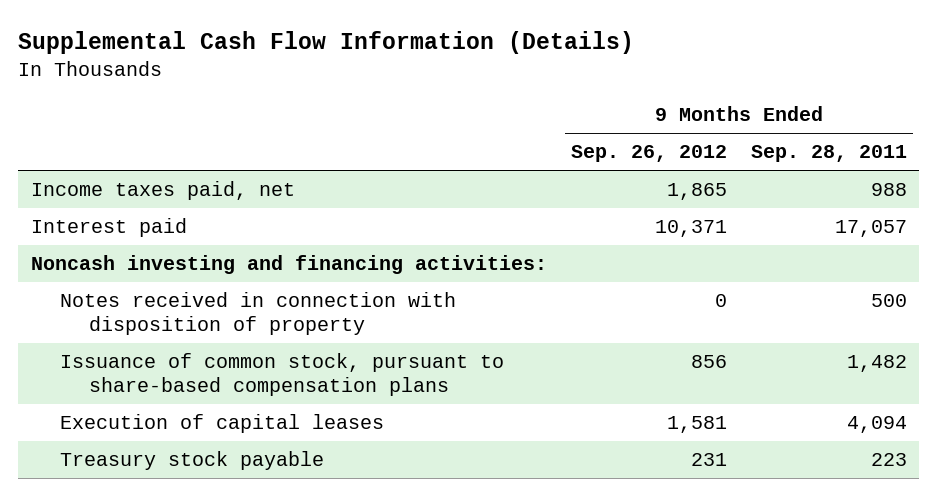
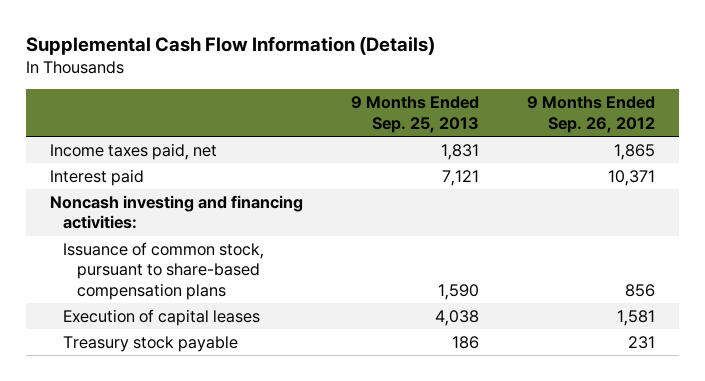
- | 9 Months Ended Sep. 26, 2012 | 9 Months Ended Sep. 28, 2011
+ | 9 Months Ended Sep. 25, 2013 | 9 Months Ended Sep. 26, 2012
- Notes received in connection with disposition of property | 0 | 500

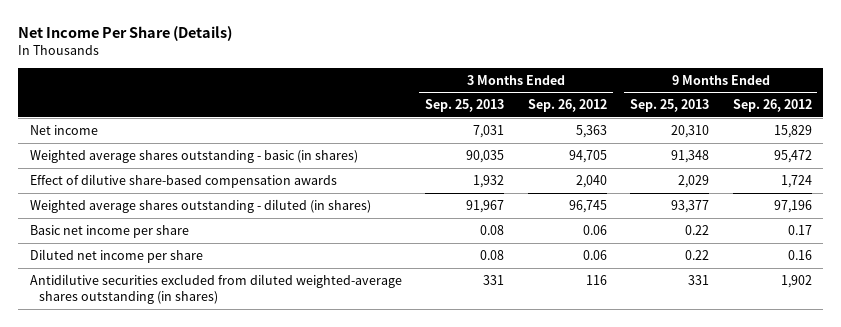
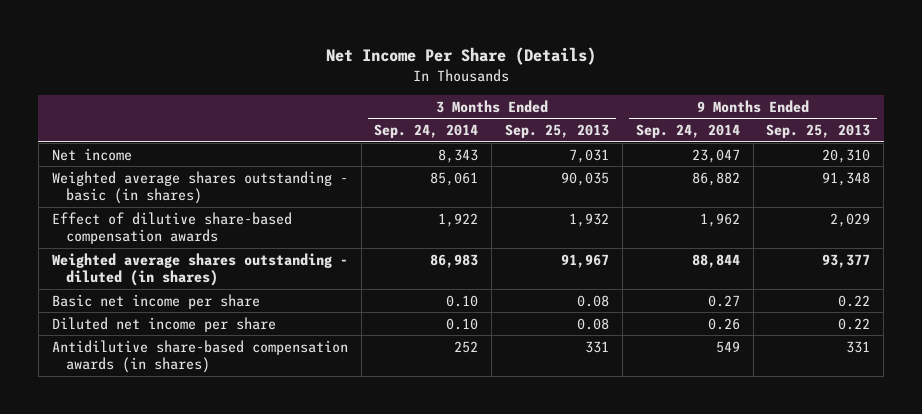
- | 3 Months Ended Sep. 25, 2013 | 3 Months Ended Sep. 26, 2012 | 9 Months Ended Sep. 25, 2013 | 9 Months Ended Sep. 26, 2012
+ | 3 Months Ended Sep. 24, 2014 | 3 Months Ended Sep. 25, 2013 | 9 Months Ended Sep. 24, 2014 | 9 Months Ended Sep. 25, 2013
- Antidilutive securities excluded from diluted weighted-average shares outstanding (in shares) | 331 | 116 | 331 | 1,902
+ Antidilutive share-based compensation awards (in shares) | 252 | 331 | 549 | 331

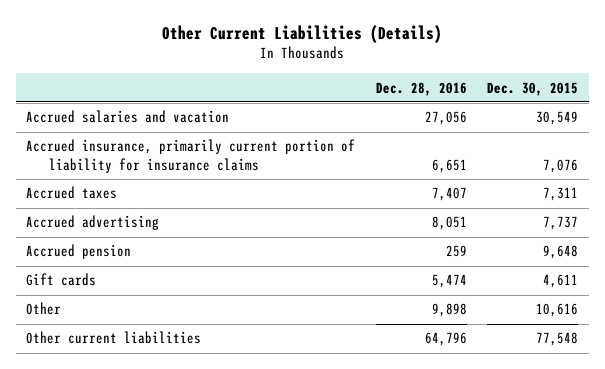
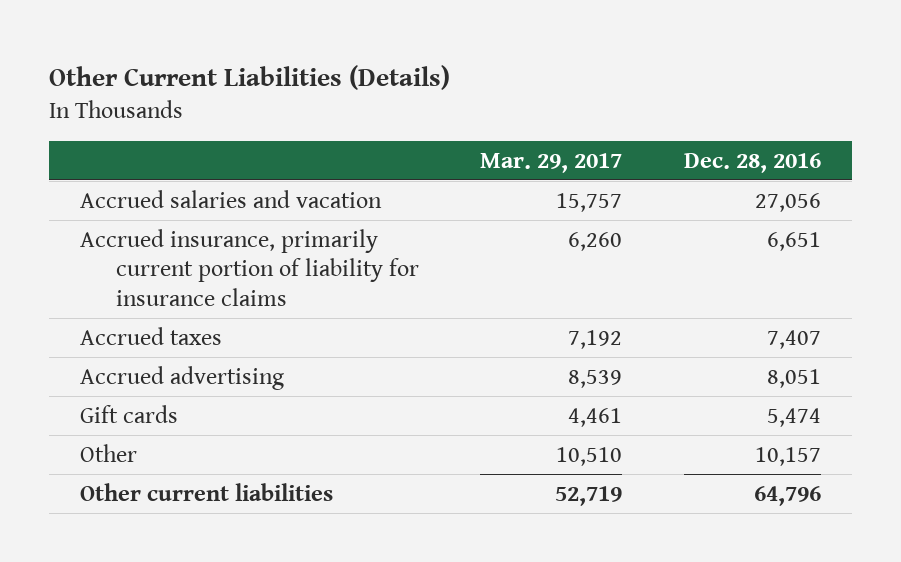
- | Dec. 28, 2016 | Dec. 30, 2015
+ | Mar. 29, 2017 | Dec. 28, 2016
- Accrued pension | 259 | 9,648
- Other | 9,898 | 10,616
+ Other | 10,510 | 10,157

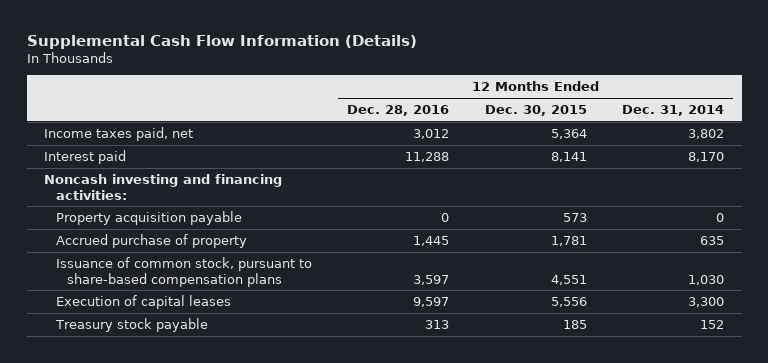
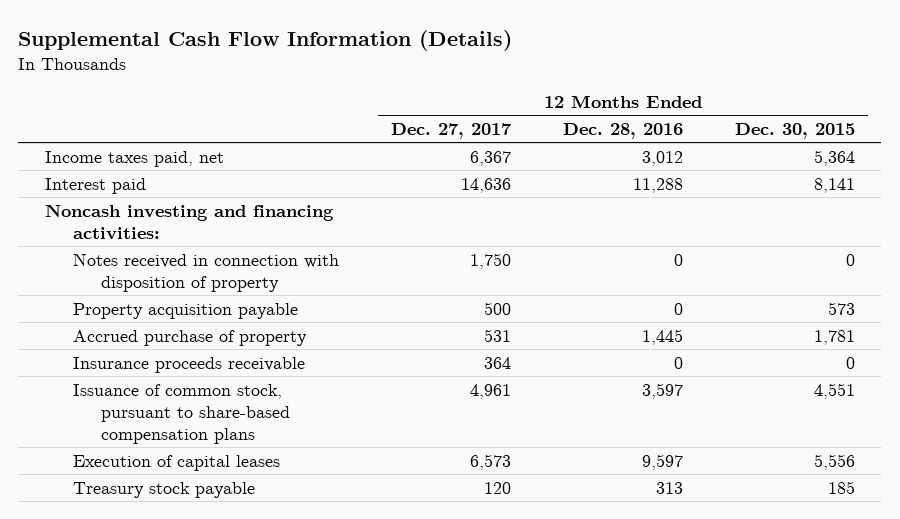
- | 12 Months Ended Dec. 28, 2016 | 12 Months Ended Dec. 30, 2015 | 12 Months Ended Dec. 31, 2014
+ | 12 Months Ended Dec. 27, 2017 | 12 Months Ended Dec. 28, 2016 | 12 Months Ended Dec. 30, 2015
+ Notes received in connection with disposition of property | 1,750 | 0 | 0
+ Insurance proceeds receivable | 364 | 0 | 0

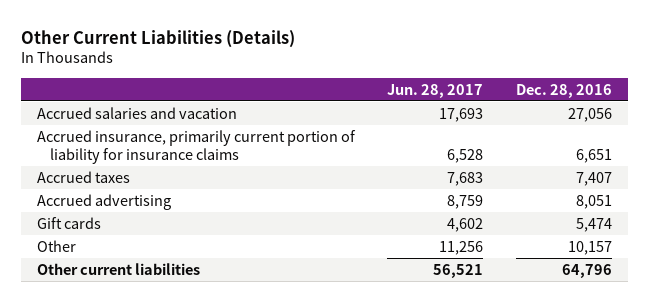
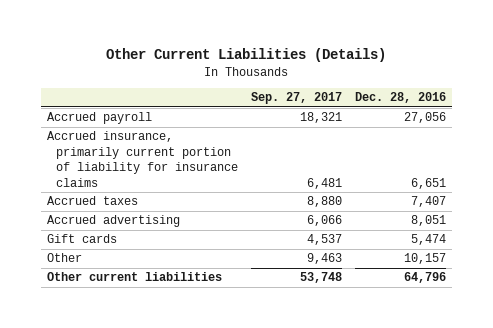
- | Jun. 28, 2017 | Dec. 28, 2016
+ | Sep. 27, 2017 | Dec. 28, 2016
- Accrued salaries and vacation | 17,693 | 27,056
+ Accrued payroll | 18,321 | 27,056

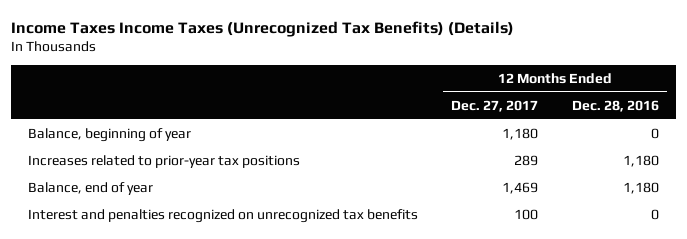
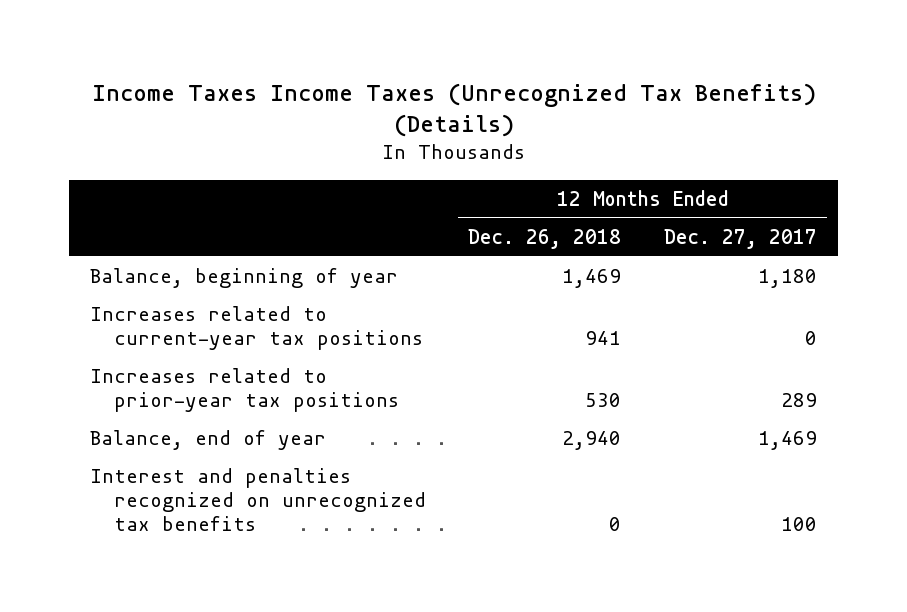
- | 12 Months Ended Dec. 27, 2017 | 12 Months Ended Dec. 28, 2016
+ | 12 Months Ended Dec. 26, 2018 | 12 Months Ended Dec. 27, 2017
+ Increases related to current-year tax positions | 941 | 0

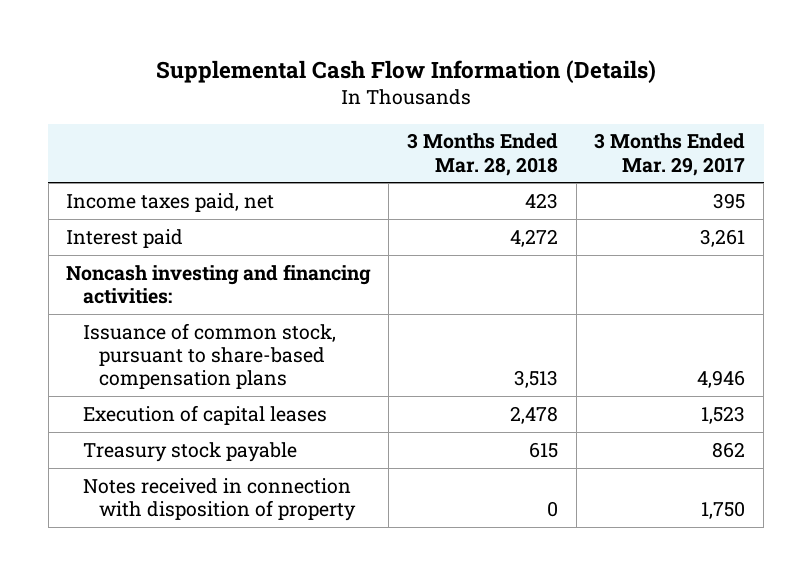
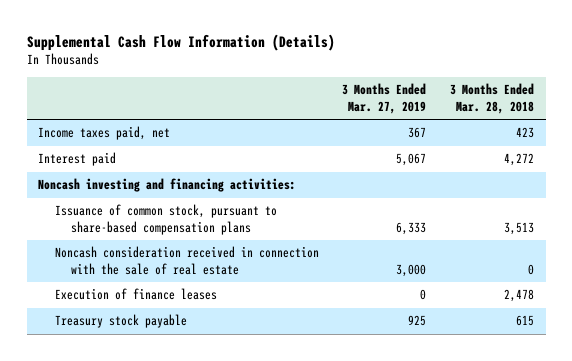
- | 3 Months Ended Mar. 28, 2018 | 3 Months Ended Mar. 29, 2017
+ | 3 Months Ended Mar. 27, 2019 | 3 Months Ended Mar. 28, 2018
- Execution of capital leases | 2,478 | 1,523
+ Noncash consideration received in connection with the sale of real estate | 3,000 | 0
+ Execution of finance leases | 0 | 2,478
- Notes received in connection with disposition of property | 0 | 1,750

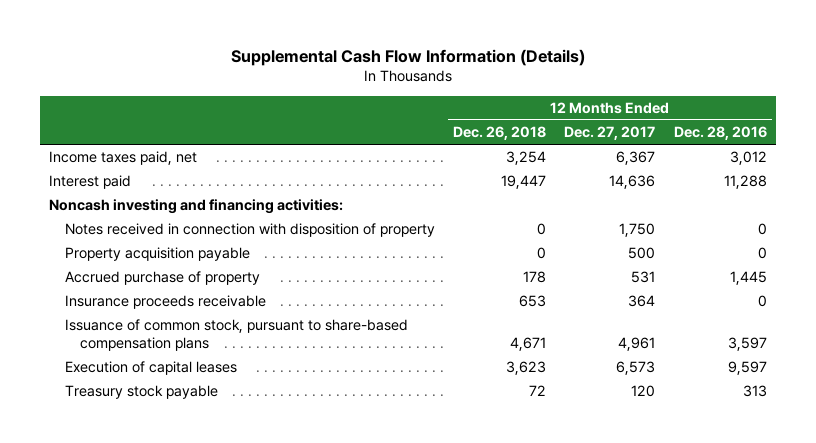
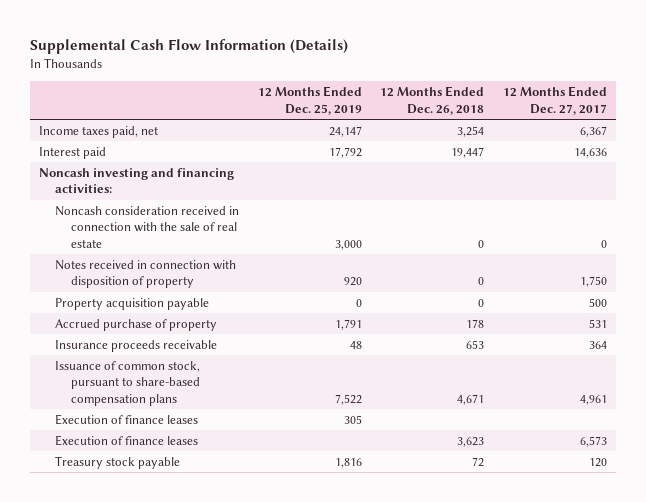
- | 12 Months Ended Dec. 26, 2018 | 12 Months Ended Dec. 27, 2017 | 12 Months Ended Dec. 28, 2016
+ | 12 Months Ended Dec. 25, 2019 | 12 Months Ended Dec. 26, 2018 | 12 Months Ended Dec. 27, 2017
+ Noncash consideration received in connection with the sale of real estate | 3,000 | 0 | 0
- Execution of capital leases | 3,623 | 6,573 | 9,597
+ Execution of finance leases | 305 | |
+ Execution of finance leases | | 3,623 | 6,573

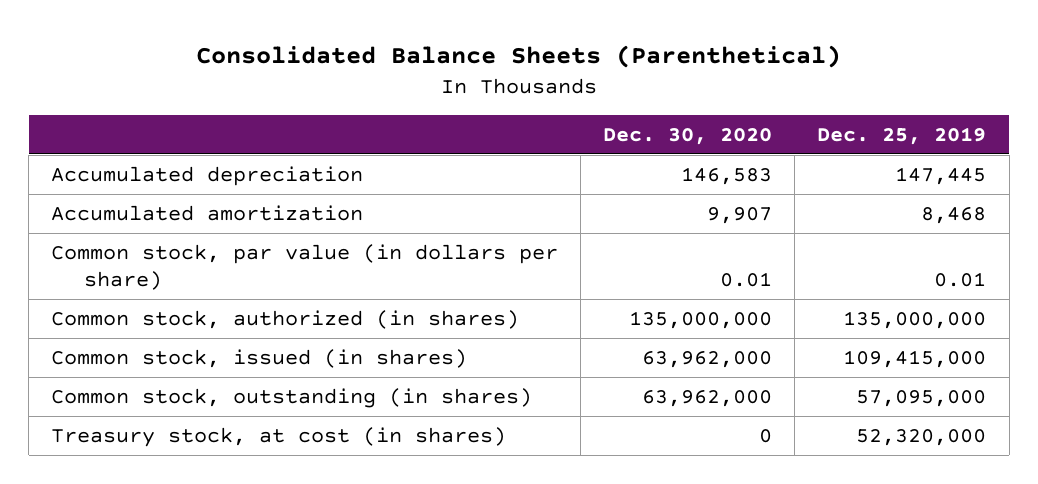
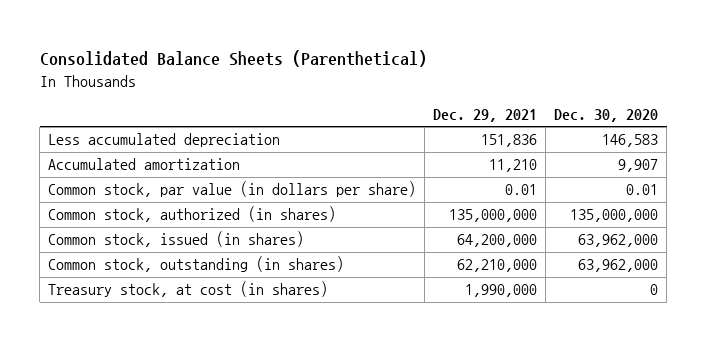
- | Dec. 30, 2020 | Dec. 25, 2019
+ | Dec. 29, 2021 | Dec. 30, 2020
- Accumulated depreciation | 146,583 | 147,445
+ Less accumulated depreciation | 151,836 | 146,583

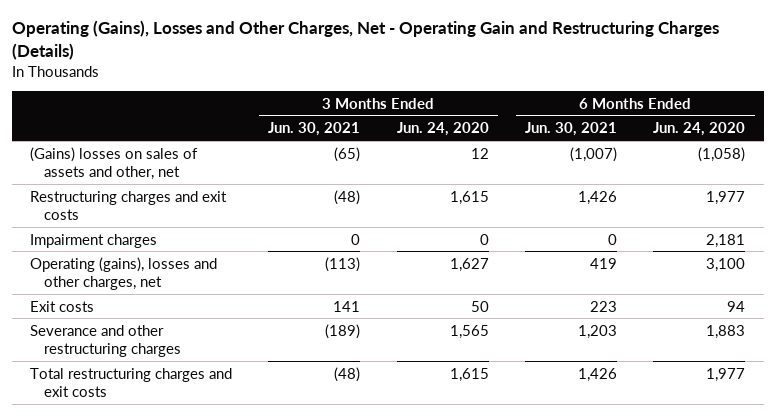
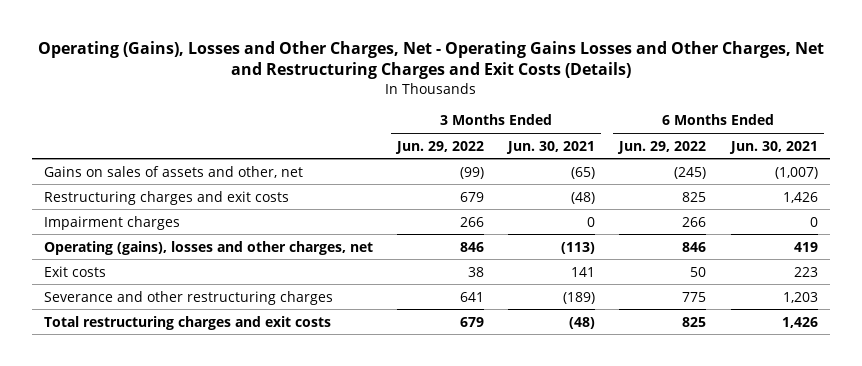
- Operating (Gains), Losses and Other Charges, Net - Operating Gain and Restructuring Charges (Details)
+ Operating (Gains), Losses and Other Charges, Net - Operating Gains Losses and Other Charges, Net and Restructuring Charges and Exit Costs (Details)
- | 3 Months Ended Jun. 30, 2021 | 3 Months Ended Jun. 24, 2020 | 6 Months Ended Jun. 30, 2021 | 6 Months Ended Jun. 24, 2020
+ | 3 Months Ended Jun. 29, 2022 | 3 Months Ended Jun. 30, 2021 | 6 Months Ended Jun. 29, 2022 | 6 Months Ended Jun. 30, 2021
- (Gains) losses on sales of assets and other, net | (65) | 12 | (1,007) | (1,058)
+ Gains on sales of assets and other, net | (99) | (65) | (245) | (1,007)

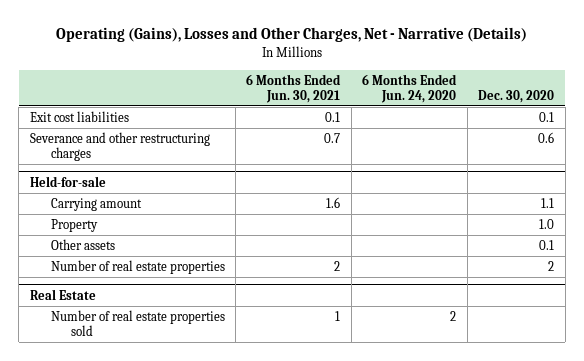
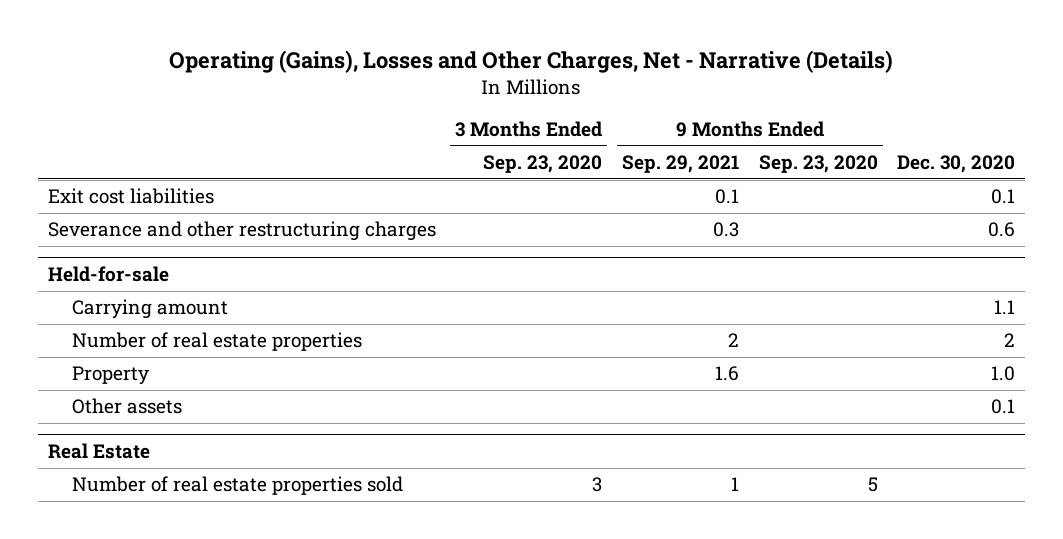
- | 6 Months Ended Jun. 30, 2021 | 6 Months Ended Jun. 24, 2020 | Dec. 30, 2020
+ | 3 Months Ended Sep. 23, 2020 | 9 Months Ended Sep. 29, 2021 | 9 Months Ended Sep. 23, 2020 | Dec. 30, 2020
@ Held-for-sale
moved up: Number of real estate properties | | 2 | | 2

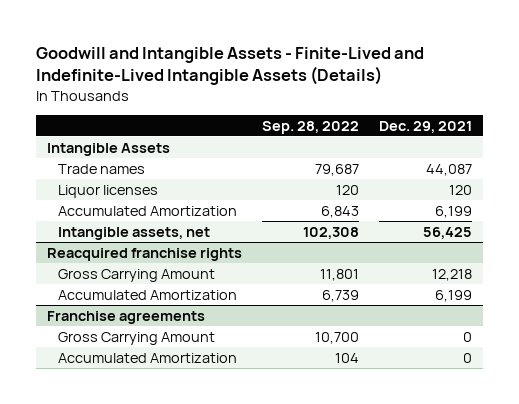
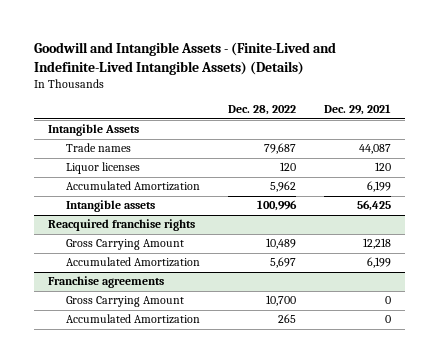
- Goodwill and Intangible Assets - Finite-Lived and Indefinite-Lived Intangible Assets (Details)
+ Goodwill and Intangible Assets - (Finite-Lived and Indefinite-Lived Intangible Assets) (Details)
- | Sep. 28, 2022 | Dec. 29, 2021
+ | Dec. 28, 2022 | Dec. 29, 2021
- Intangible assets, net | 102,308 | 56,425
+ Intangible assets | 100,996 | 56,425

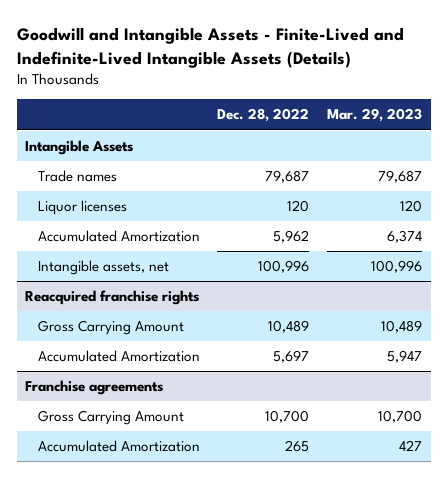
- Goodwill and Intangible Assets - (Finite-Lived and Indefinite-Lived Intangible Assets) (Details)
+ Goodwill and Intangible Assets - Finite-Lived and Indefinite-Lived Intangible Assets (Details)
- | Dec. 28, 2022 | Dec. 29, 2021
+ | Dec. 28, 2022 | Mar. 29, 2023
- Intangible assets | 100,996 | 56,425
+ Intangible assets, net | 100,996 | 100,996

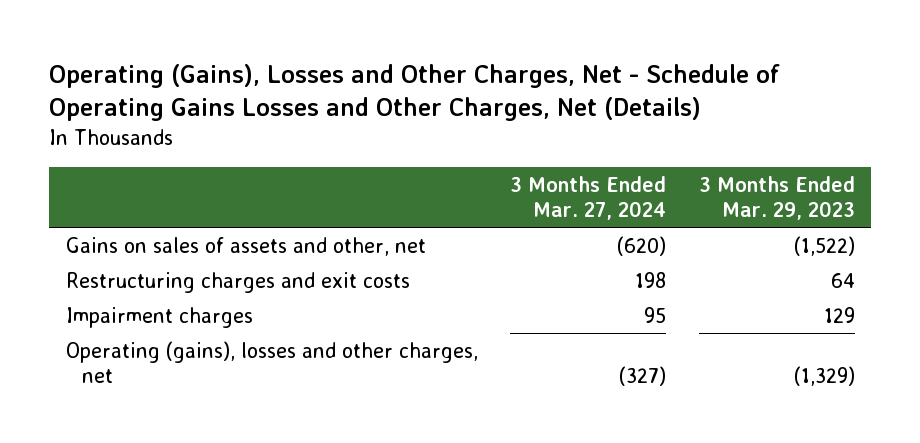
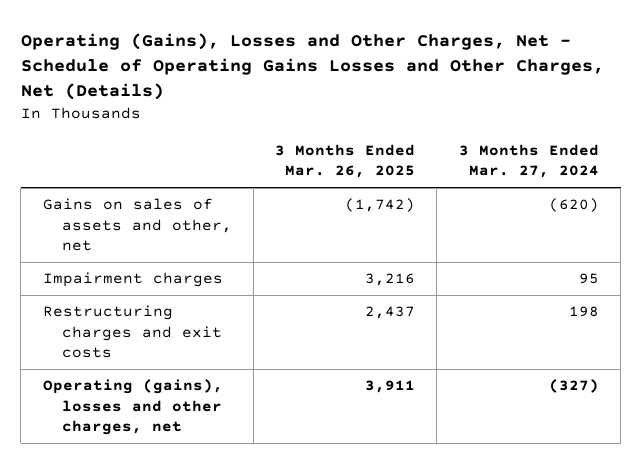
- | 3 Months Ended Mar. 27, 2024 | 3 Months Ended Mar. 29, 2023
+ | 3 Months Ended Mar. 26, 2025 | 3 Months Ended Mar. 27, 2024
moved down: Restructuring charges and exit costs | 2,437 | 198

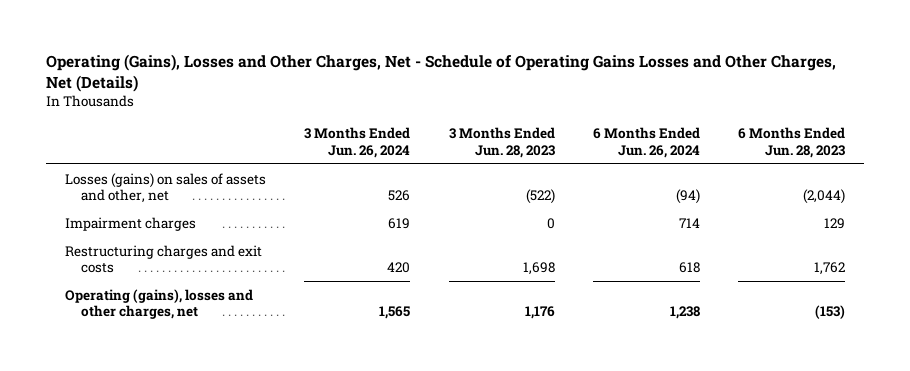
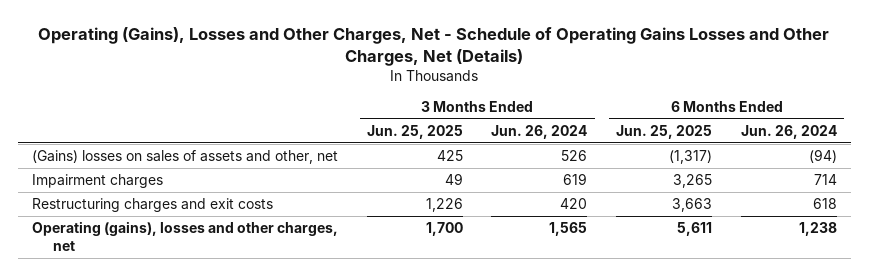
- | 3 Months Ended Jun. 26, 2024 | 3 Months Ended Jun. 28, 2023 | 6 Months Ended Jun. 26, 2024 | 6 Months Ended Jun. 28, 2023
+ | 3 Months Ended Jun. 25, 2025 | 3 Months Ended Jun. 26, 2024 | 6 Months Ended Jun. 25, 2025 | 6 Months Ended Jun. 26, 2024
- Losses (gains) on sales of assets and other, net | 526 | (522) | (94) | (2,044)
+ (Gains) losses on sales of assets and other, net | 425 | 526 | (1,317) | (94)

